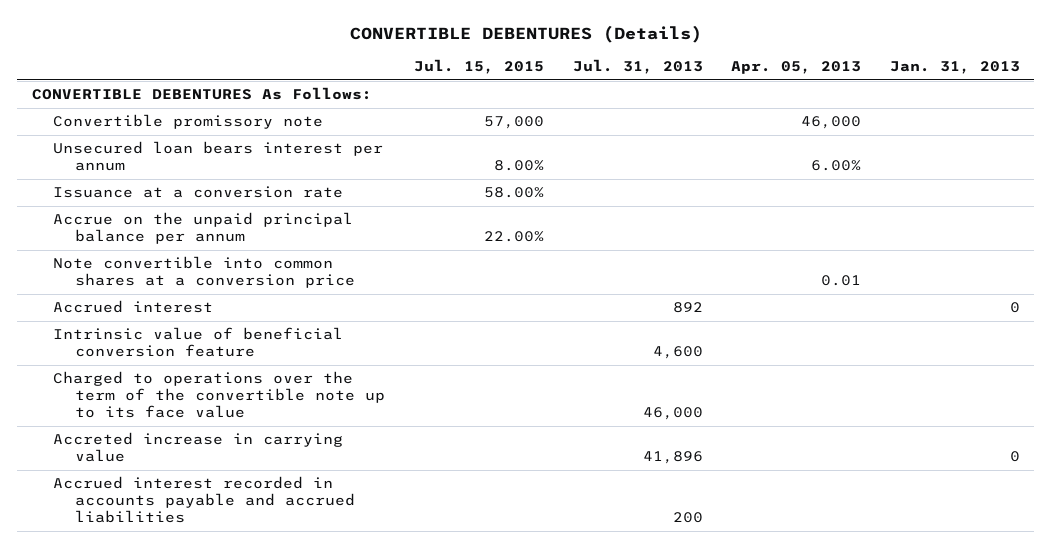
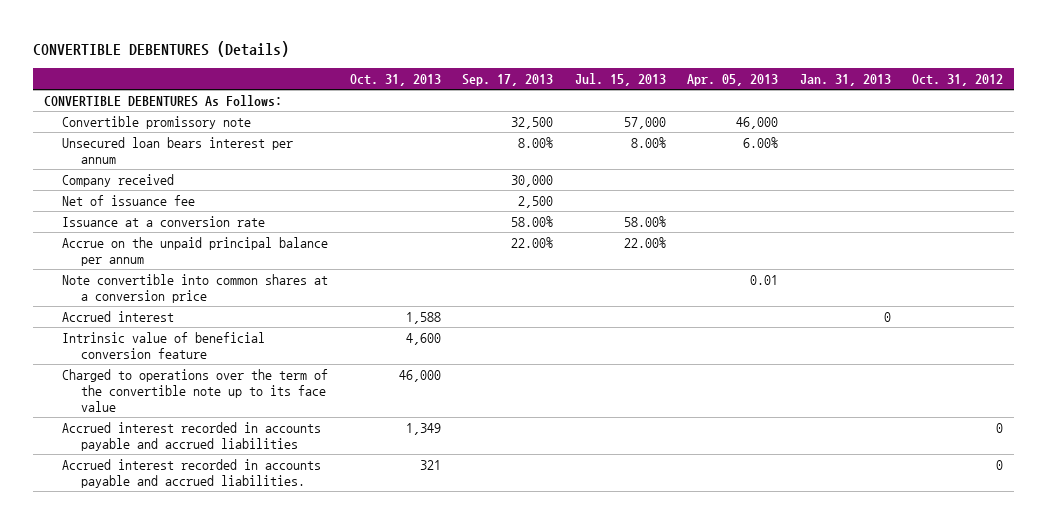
- | Jul. 15, 2015 | Jul. 31, 2013 | Apr. 05, 2013 | Jan. 31, 2013
+ | Oct. 31, 2013 | Sep. 17, 2013 | Jul. 15, 2013 | Apr. 05, 2013 | Jan. 31, 2013 | Oct. 31, 2012
+ Company received | | 30,000 | | | |
+ Net of issuance fee | | 2,500 | | | |
- Accreted increase in carrying value | | 41,896 | | 0
+ Accrued interest recorded in accounts payable and accrued liabilities. | 321 | | | | | 0

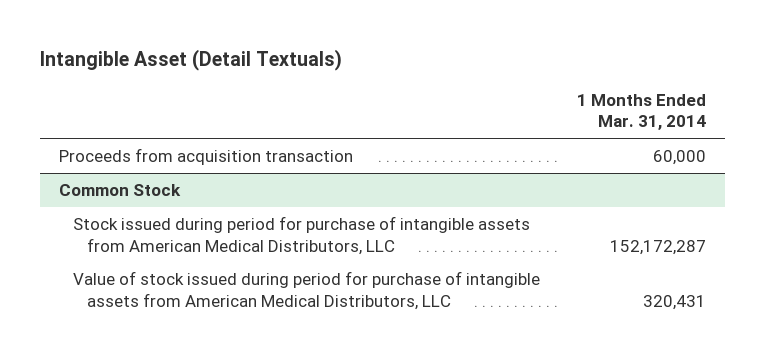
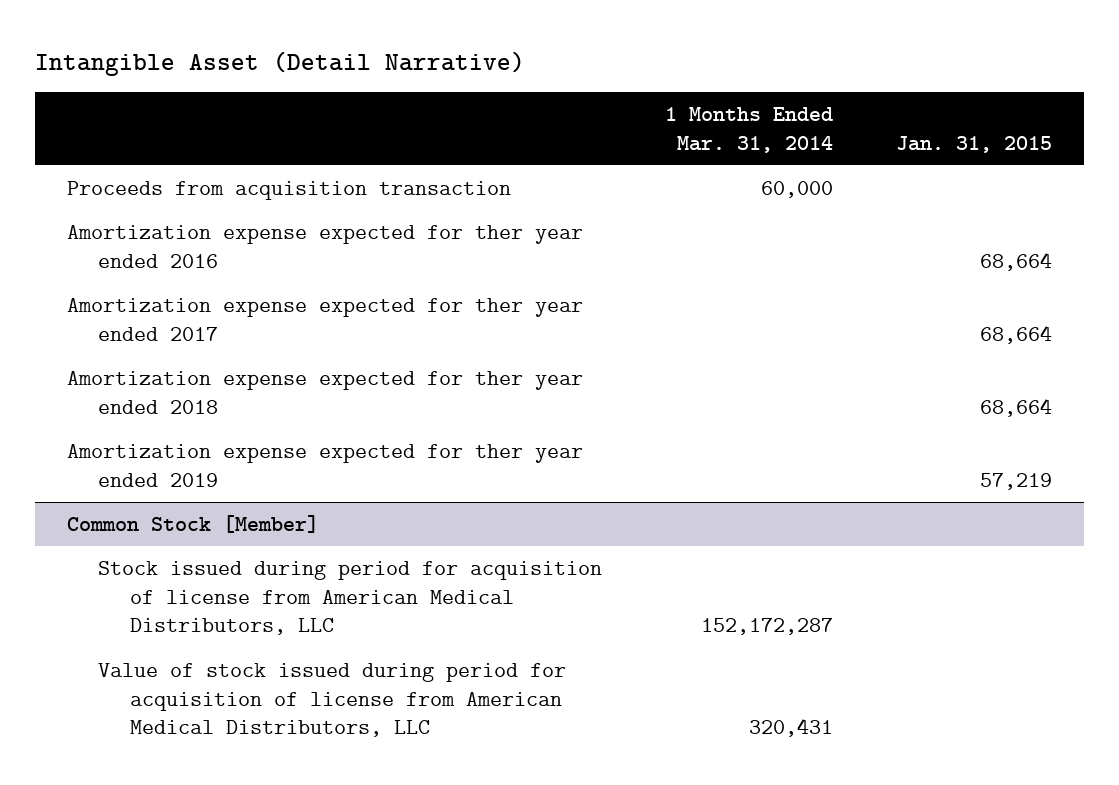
- Intangible Asset (Detail Textuals)
+ Intangible Asset (Detail Narrative)
- | 1 Months Ended Mar. 31, 2014
+ | 1 Months Ended Mar. 31, 2014 | Jan. 31, 2015
- Common Stock
- Stock issued during period for purchase of intangible assets from American Medical Distributors, LLC | 152,172,287
- Value of stock issued during period for purchase of intangible assets from American Medical Distributors, LLC | 320,431
+ Amortization expense expected for ther year ended 2016 | | 68,664
+ Amortization expense expected for ther year ended 2017 | | 68,664
+ Amortization expense expected for ther year ended 2018 | | 68,664
+ Amortization expense expected for ther year ended 2019 | | 57,219
+ Common Stock [Member]
+ Stock issued during period for acquisition of license from American Medical Distributors, LLC | 152,172,287 |
+ Value of stock issued during period for acquisition of license from American Medical Distributors, LLC | 320,431 |

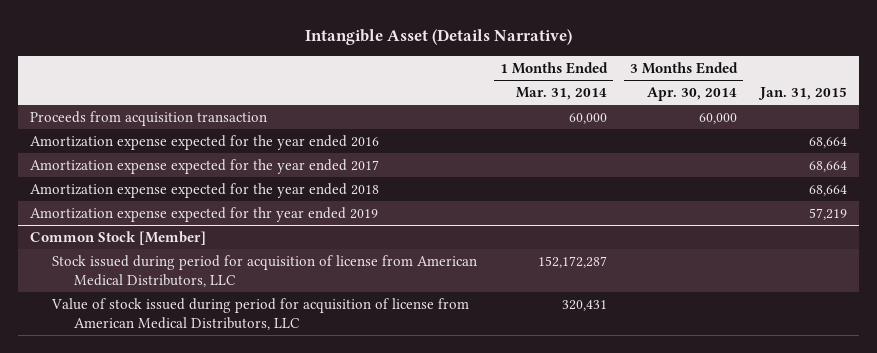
- Intangible Asset (Detail Narrative)
+ Intangible Asset (Details Narrative)
- | 1 Months Ended Mar. 31, 2014 | Jan. 31, 2015
+ | 1 Months Ended Mar. 31, 2014 | 3 Months Ended Apr. 30, 2014 | Jan. 31, 2015
- Amortization expense expected for ther year ended 2016 | | 68,664
- Amortization expense expected for ther year ended 2017 | | 68,664
- Amortization expense expected for ther year ended 2018 | | 68,664
- Amortization expense expected for ther year ended 2019 | | 57,219
+ Amortization expense expected for the year ended 2016 | | | 68,664
+ Amortization expense expected for the year ended 2017 | | | 68,664
+ Amortization expense expected for the year ended 2018 | | | 68,664
+ Amortization expense expected for thr year ended 2019 | | | 57,219

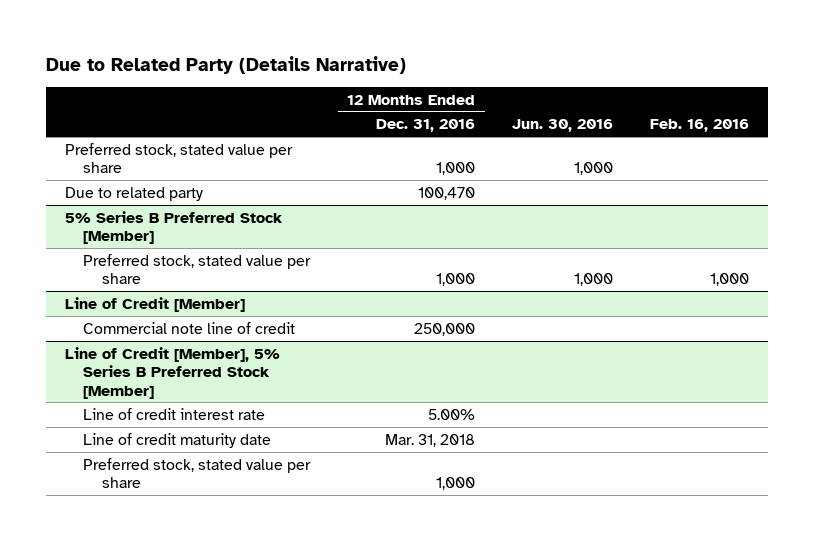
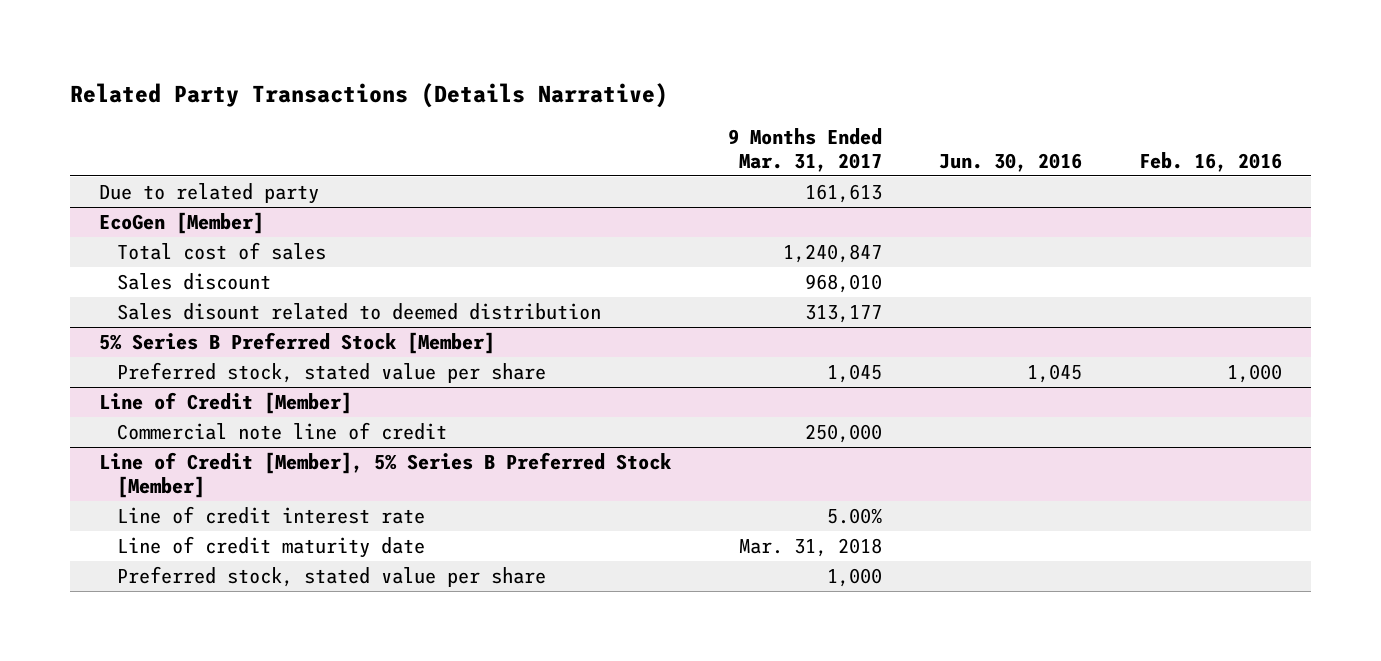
- Due to Related Party (Details Narrative)
+ Related Party Transactions (Details Narrative)
- | 12 Months Ended Dec. 31, 2016 | Jun. 30, 2016 | Feb. 16, 2016
+ | 9 Months Ended Mar. 31, 2017 | Jun. 30, 2016 | Feb. 16, 2016
- Preferred stock, stated value per share | 1,000 | 1,000 |
+ EcoGen [Member]
+ Total cost of sales | 1,240,847 | |
+ Sales discount | 968,010 | |
+ Sales disount related to deemed distribution | 313,177 | |
@ 5% Series B Preferred Stock [Member]
- Preferred stock, stated value per share | 1,000 | 1,000 | 1,000
+ Preferred stock, stated value per share | 1,045 | 1,045 | 1,000

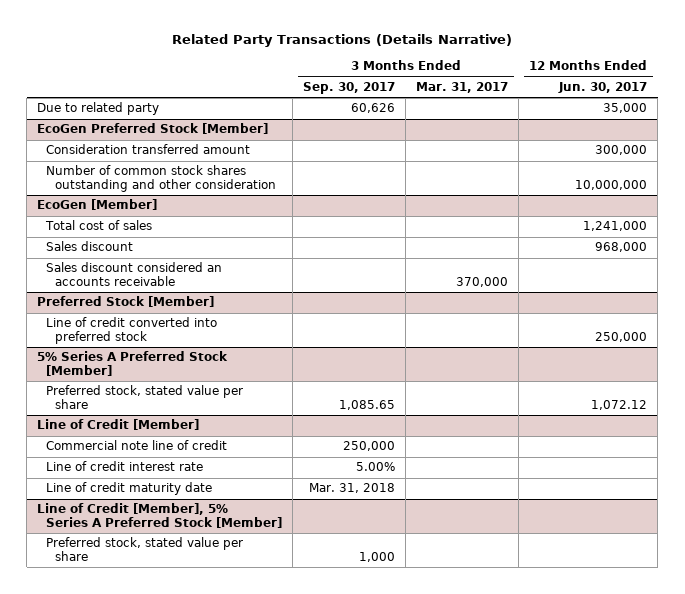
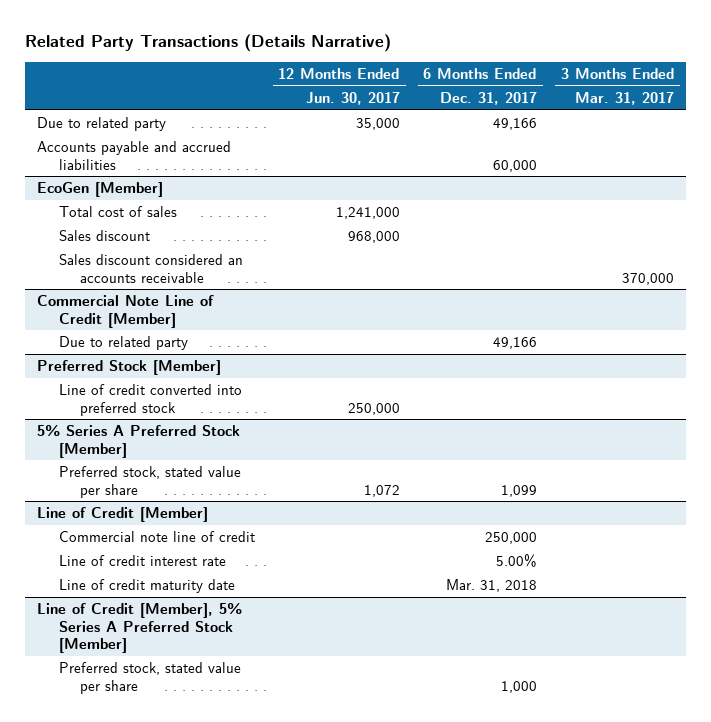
- | 3 Months Ended Sep. 30, 2017 | 3 Months Ended Mar. 31, 2017 | 12 Months Ended Jun. 30, 2017
+ | 12 Months Ended Jun. 30, 2017 | 6 Months Ended Dec. 31, 2017 | 3 Months Ended Mar. 31, 2017
- EcoGen Preferred Stock [Member]
- Consideration transferred amount | | | 300,000
- Number of common stock shares outstanding and other consideration | | | 10,000,000
+ Accounts payable and accrued liabilities | | 60,000 |
+ Commercial Note Line of Credit [Member]
+ Due to related party | | 49,166 |
@ 5% Series A Preferred Stock [Member]
- Preferred stock, stated value per share | 1,085.65 | | 1,072.12
+ Preferred stock, stated value per share | 1,072 | 1,099 |

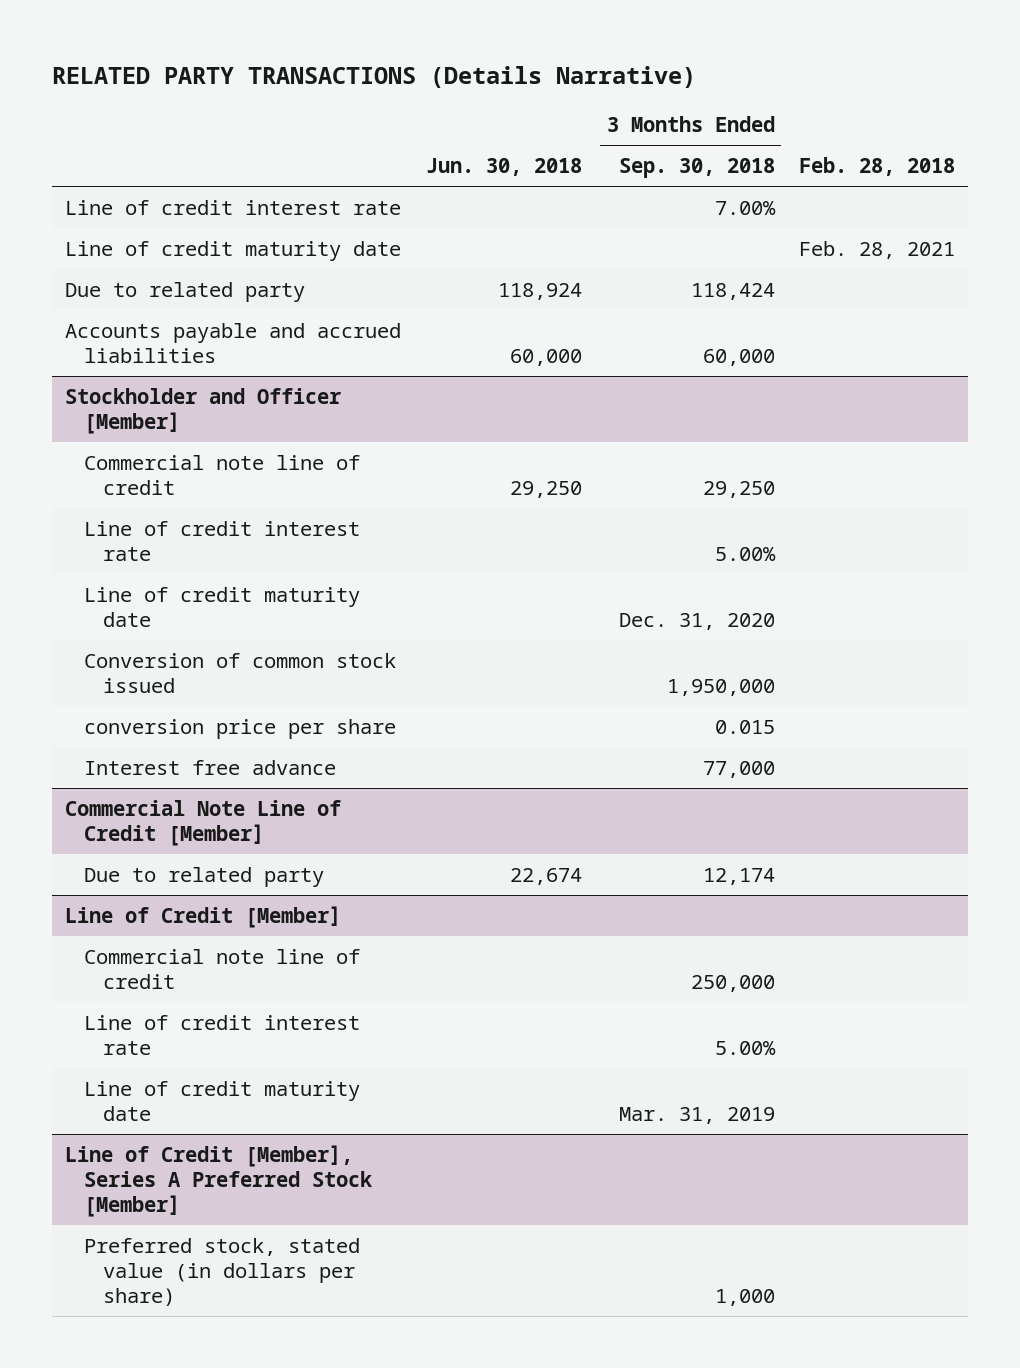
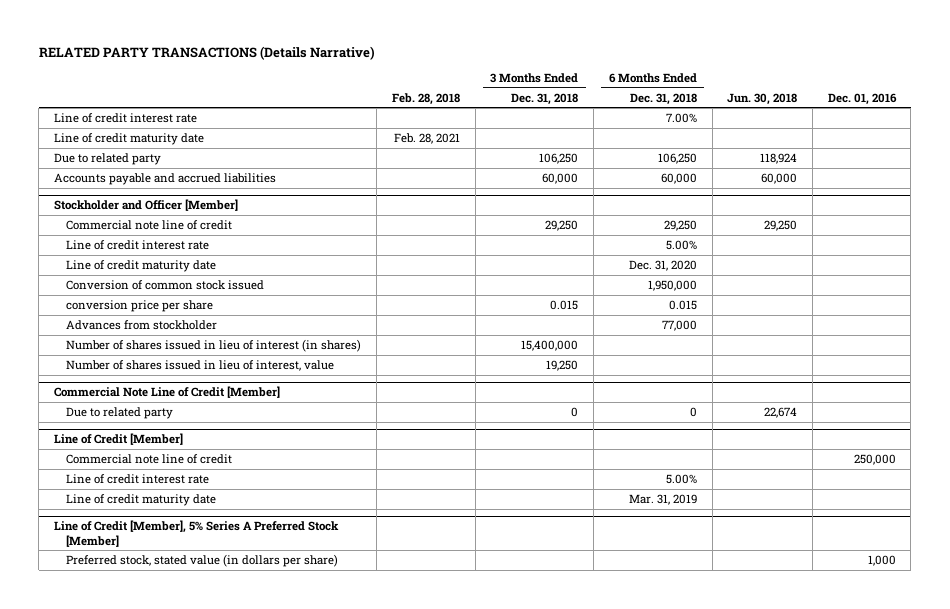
- | Jun. 30, 2018 | 3 Months Ended Sep. 30, 2018 | Feb. 28, 2018
+ | Feb. 28, 2018 | 3 Months Ended Dec. 31, 2018 | 6 Months Ended Dec. 31, 2018 | Jun. 30, 2018 | Dec. 01, 2016
@ Stockholder and Officer [Member]
- Interest free advance | | 77,000 |
+ Advances from stockholder | | | 77,000 | |
+ Number of shares issued in lieu of interest (in shares) | | 15,400,000 | | |
+ Number of shares issued in lieu of interest, value | | 19,250 | | |
- Line of Credit [Member], Series A Preferred Stock [Member]
+ Line of Credit [Member], 5% Series A Preferred Stock [Member]

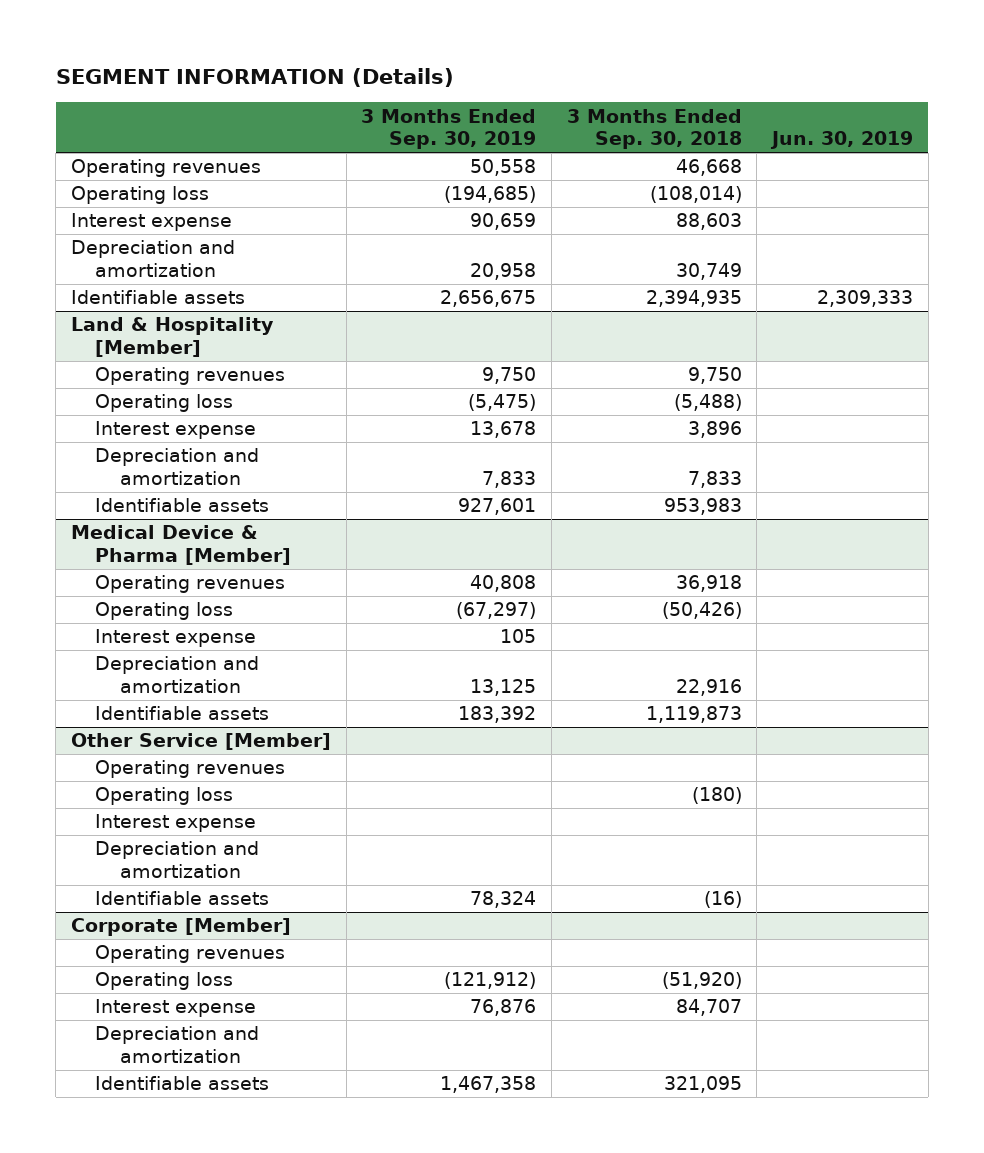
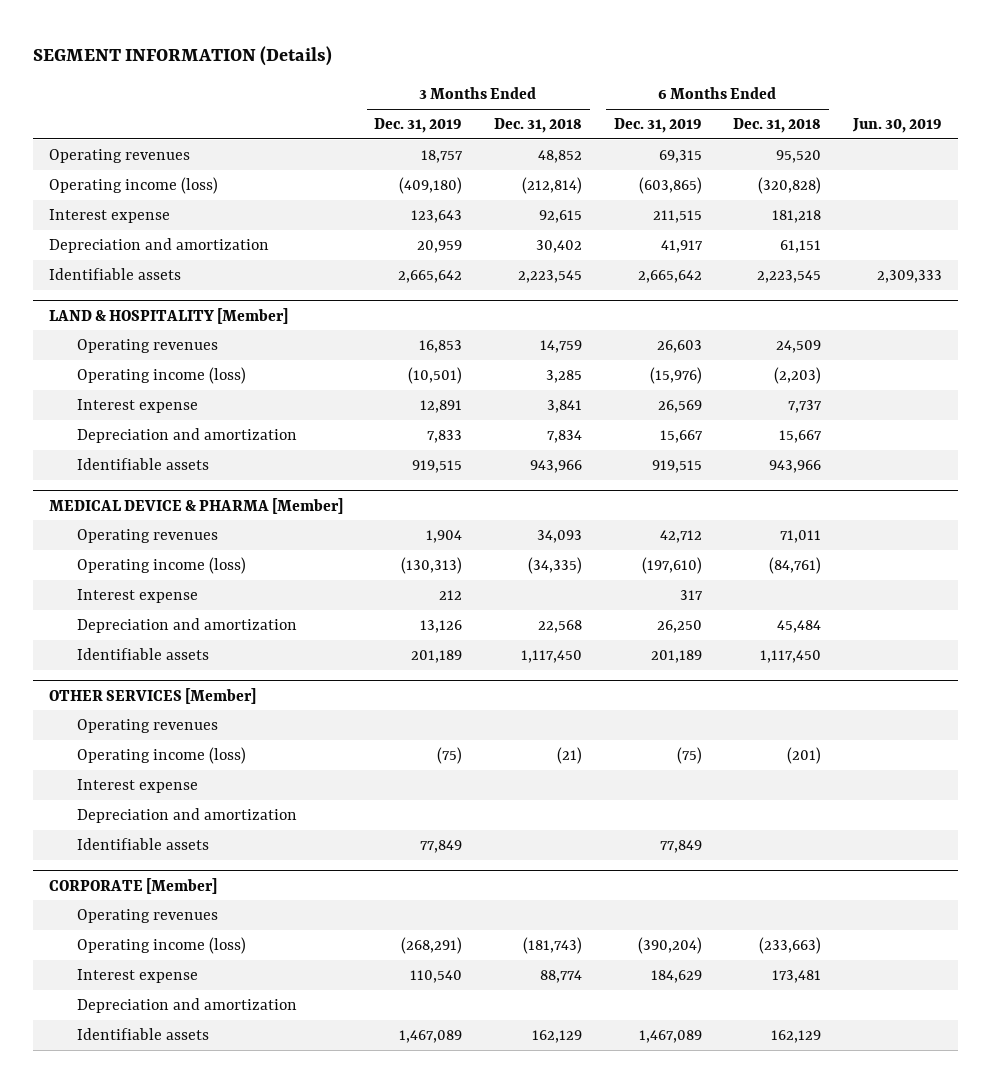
- | 3 Months Ended Sep. 30, 2019 | 3 Months Ended Sep. 30, 2018 | Jun. 30, 2019
+ | 3 Months Ended Dec. 31, 2019 | 3 Months Ended Dec. 31, 2018 | 6 Months Ended Dec. 31, 2019 | 6 Months Ended Dec. 31, 2018 | Jun. 30, 2019
- Operating loss | (194,685) | (108,014) |
+ Operating income (loss) | (409,180) | (212,814) | (603,865) | (320,828) |
- Land & Hospitality [Member]
+ LAND & HOSPITALITY [Member]
- Operating loss | (5,475) | (5,488) |
+ Operating income (loss) | (10,501) | 3,285 | (15,976) | (2,203) |
- Medical Device & Pharma [Member]
+ MEDICAL DEVICE & PHARMA [Member]
- Operating loss | (67,297) | (50,426) |
+ Operating income (loss) | (130,313) | (34,335) | (197,610) | (84,761) |
- Other Service [Member]
+ OTHER SERVICES [Member]
- Operating loss | | (180) |
+ Operating income (loss) | (75) | (21) | (75) | (201) |
- Corporate [Member]
+ CORPORATE [Member]
- Operating loss | (121,912) | (51,920) |
+ Operating income (loss) | (268,291) | (181,743) | (390,204) | (233,663) |

